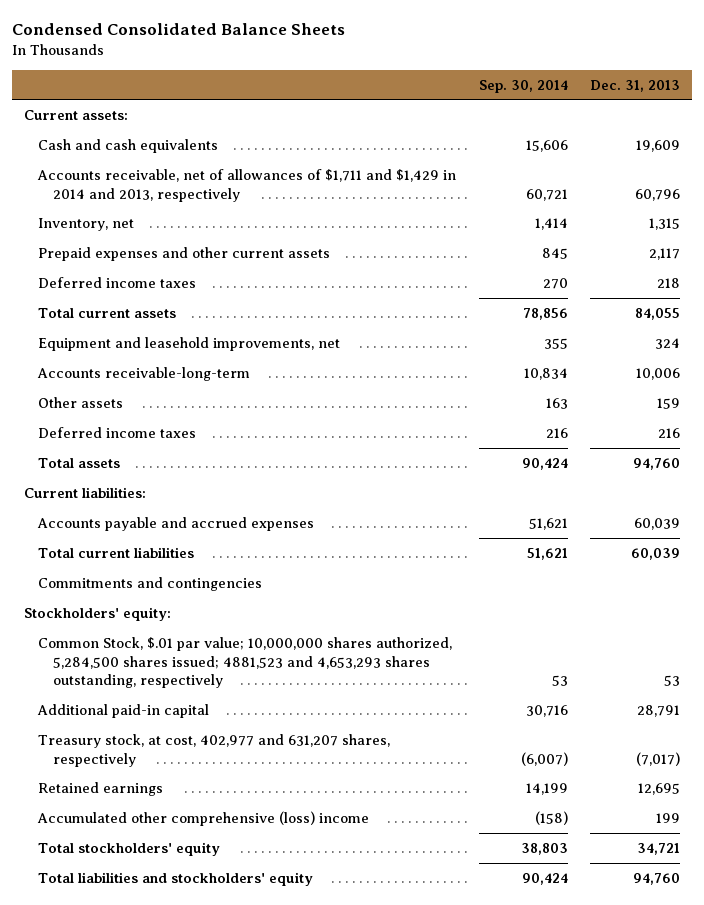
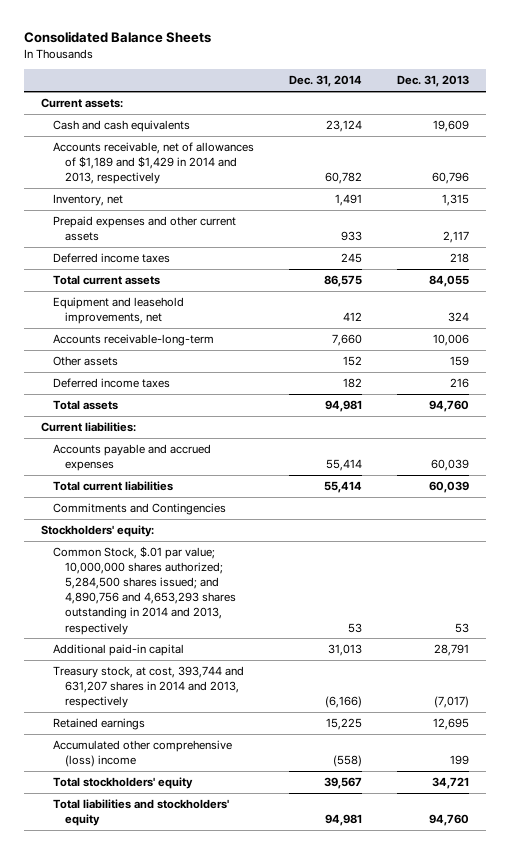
- Condensed Consolidated Balance Sheets
+ Consolidated Balance Sheets
- | Sep. 30, 2014 | Dec. 31, 2013
+ | Dec. 31, 2014 | Dec. 31, 2013
- Accounts receivable, net of allowances of $1,711 and $1,429 in 2014 and 2013, respectively | 60,721 | 60,796
+ Accounts receivable, net of allowances of $1,189 and $1,429 in 2014 and 2013, respectively | 60,782 | 60,796
- Commitments and contingencies
+ Commitments and Contingencies
- Common Stock, $.01 par value; 10,000,000 shares authorized, 5,284,500 shares issued; 4881,523 and 4,653,293 shares outstanding, respectively | 53 | 53
+ Common Stock, $.01 par value; 10,000,000 shares authorized; 5,284,500 shares issued; and 4,890,756 and 4,653,293 shares outstanding in 2014 and 2013, respectively | 53 | 53
- Treasury stock, at cost, 402,977 and 631,207 shares, respectively | (6,007) | (7,017)
+ Treasury stock, at cost, 393,744 and 631,207 shares in 2014 and 2013, respectively | (6,166) | (7,017)

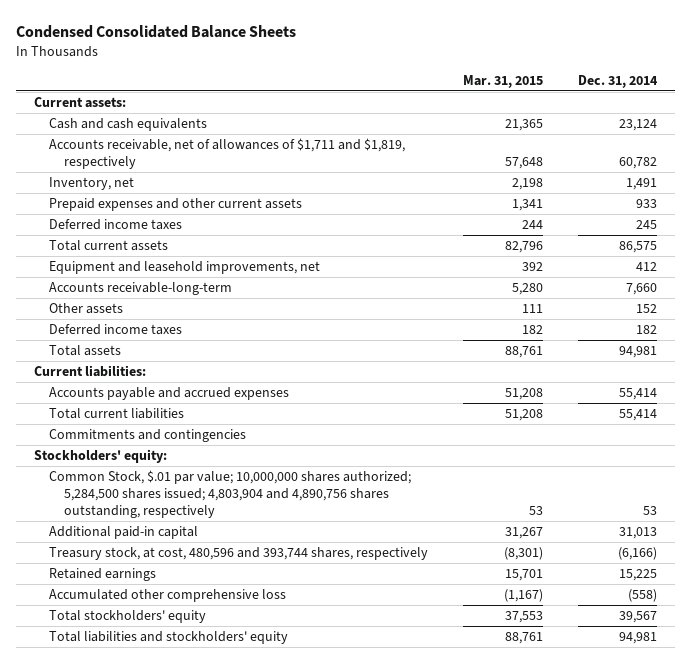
- Consolidated Balance Sheets
+ Condensed Consolidated Balance Sheets
- | Dec. 31, 2014 | Dec. 31, 2013
+ | Mar. 31, 2015 | Dec. 31, 2014
- Accounts receivable, net of allowances of $1,189 and $1,429 in 2014 and 2013, respectively | 60,782 | 60,796
+ Accounts receivable, net of allowances of $1,711 and $1,819, respectively | 57,648 | 60,782
- Commitments and Contingencies
+ Commitments and contingencies
- Common Stock, $.01 par value; 10,000,000 shares authorized; 5,284,500 shares issued; and 4,890,756 and 4,653,293 shares outstanding in 2014 and 2013, respectively | 53 | 53
+ Common Stock, $.01 par value; 10,000,000 shares authorized; 5,284,500 shares issued; 4,803,904 and 4,890,756 shares outstanding, respectively | 53 | 53
- Treasury stock, at cost, 393,744 and 631,207 shares in 2014 and 2013, respectively | (6,166) | (7,017)
+ Treasury stock, at cost, 480,596 and 393,744 shares, respectively | (8,301) | (6,166)
- Accumulated other comprehensive (loss) income | (558) | 199
+ Accumulated other comprehensive loss | (1,167) | (558)

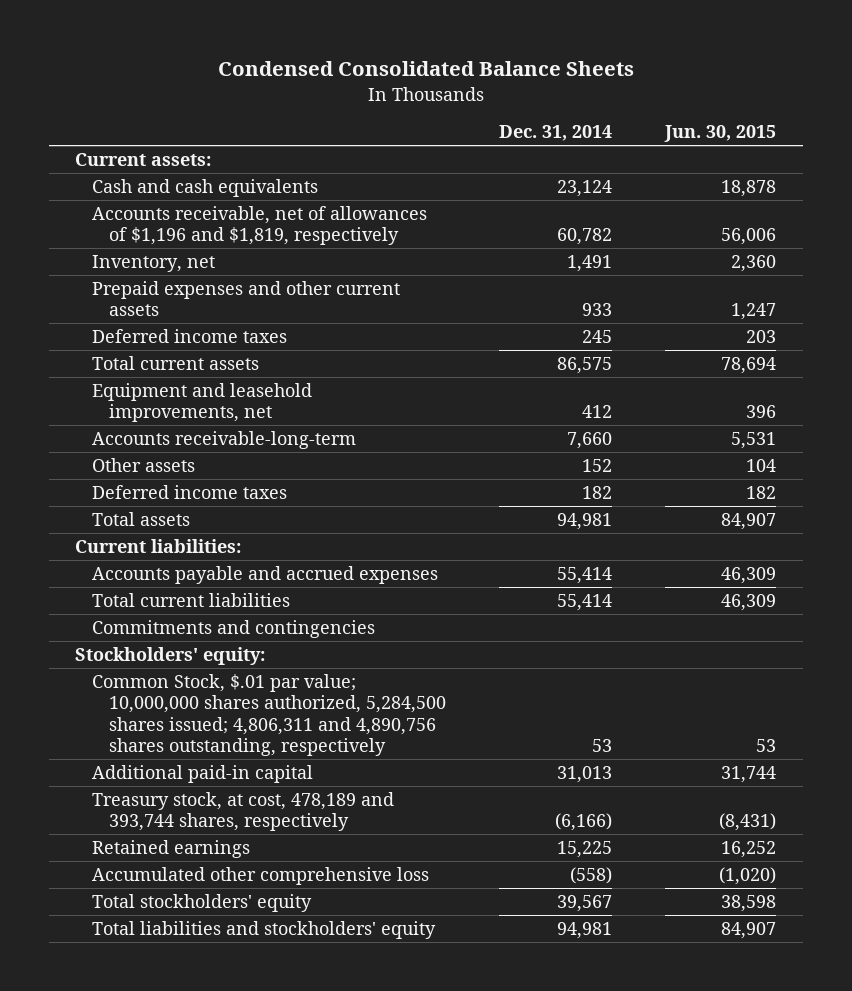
- | Mar. 31, 2015 | Dec. 31, 2014
+ | Dec. 31, 2014 | Jun. 30, 2015
- Accounts receivable, net of allowances of $1,711 and $1,819, respectively | 57,648 | 60,782
+ Accounts receivable, net of allowances of $1,196 and $1,819, respectively | 60,782 | 56,006
- Common Stock, $.01 par value; 10,000,000 shares authorized; 5,284,500 shares issued; 4,803,904 and 4,890,756 shares outstanding, respectively | 53 | 53
+ Common Stock, $.01 par value; 10,000,000 shares authorized, 5,284,500 shares issued; 4,806,311 and 4,890,756 shares outstanding, respectively | 53 | 53
- Treasury stock, at cost, 480,596 and 393,744 shares, respectively | (8,301) | (6,166)
+ Treasury stock, at cost, 478,189 and 393,744 shares, respectively | (6,166) | (8,431)

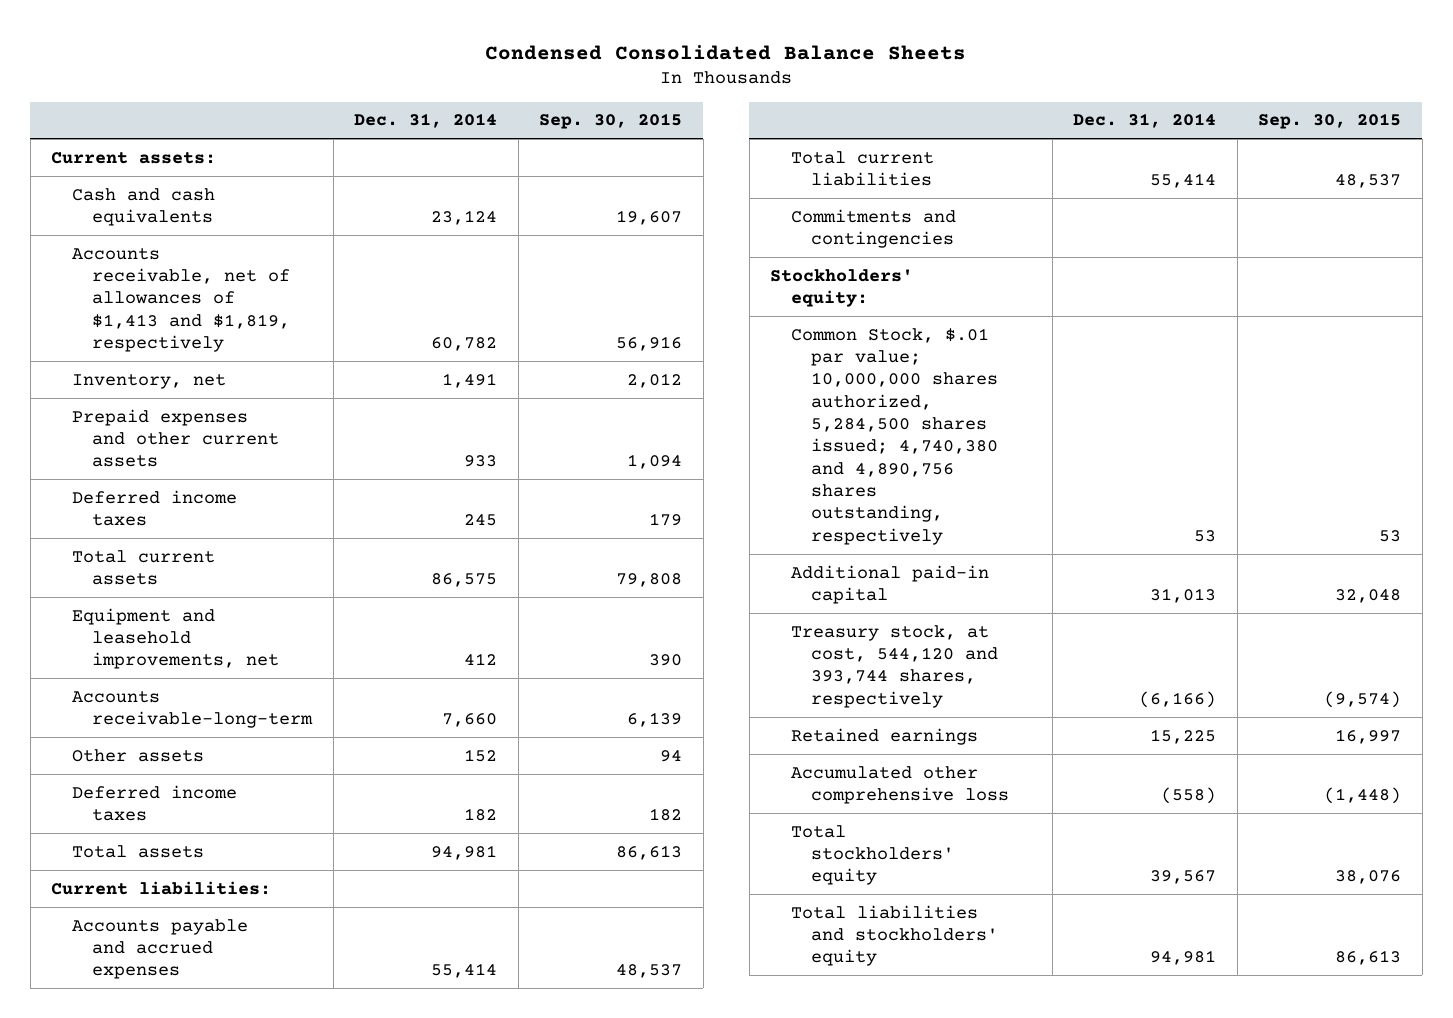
- | Dec. 31, 2014 | Jun. 30, 2015
+ | Dec. 31, 2014 | Sep. 30, 2015
- Accounts receivable, net of allowances of $1,196 and $1,819, respectively | 60,782 | 56,006
+ Accounts receivable, net of allowances of $1,413 and $1,819, respectively | 60,782 | 56,916
- Common Stock, $.01 par value; 10,000,000 shares authorized, 5,284,500 shares issued; 4,806,311 and 4,890,756 shares outstanding, respectively | 53 | 53
+ Common Stock, $.01 par value; 10,000,000 shares authorized, 5,284,500 shares issued; 4,740,380 and 4,890,756 shares outstanding, respectively | 53 | 53
- Treasury stock, at cost, 478,189 and 393,744 shares, respectively | (6,166) | (8,431)
+ Treasury stock, at cost, 544,120 and 393,744 shares, respectively | (6,166) | (9,574)

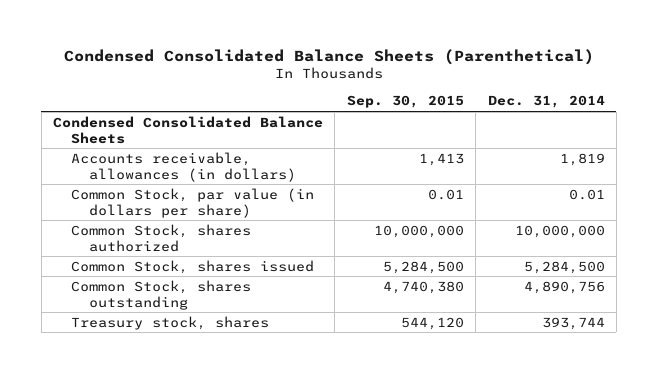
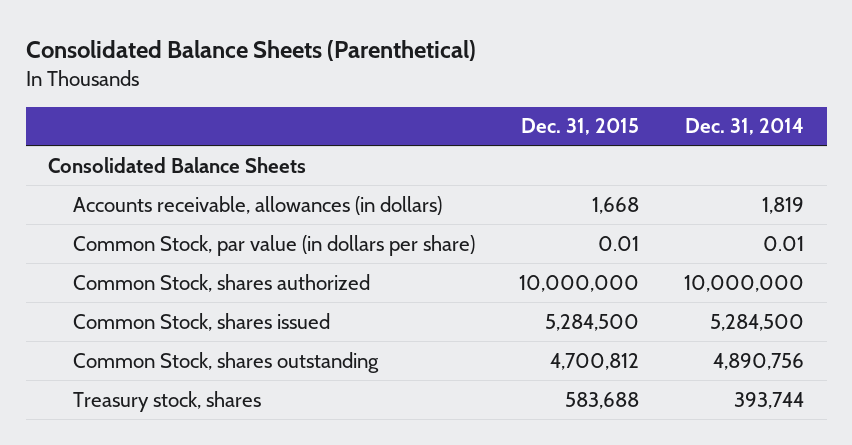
- Condensed Consolidated Balance Sheets (Parenthetical)
+ Consolidated Balance Sheets (Parenthetical)
- | Sep. 30, 2015 | Dec. 31, 2014
+ | Dec. 31, 2015 | Dec. 31, 2014
- Condensed Consolidated Balance Sheets
+ Consolidated Balance Sheets

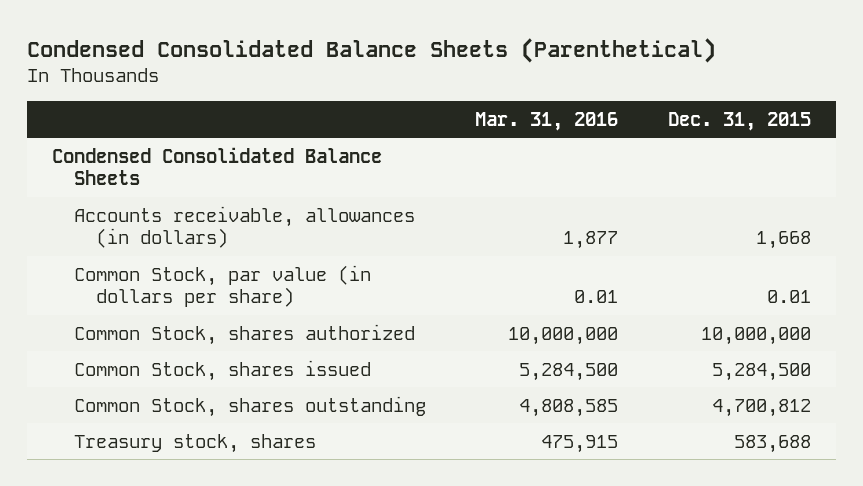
- Consolidated Balance Sheets (Parenthetical)
+ Condensed Consolidated Balance Sheets (Parenthetical)
- | Dec. 31, 2015 | Dec. 31, 2014
+ | Mar. 31, 2016 | Dec. 31, 2015
- Consolidated Balance Sheets
+ Condensed Consolidated Balance Sheets

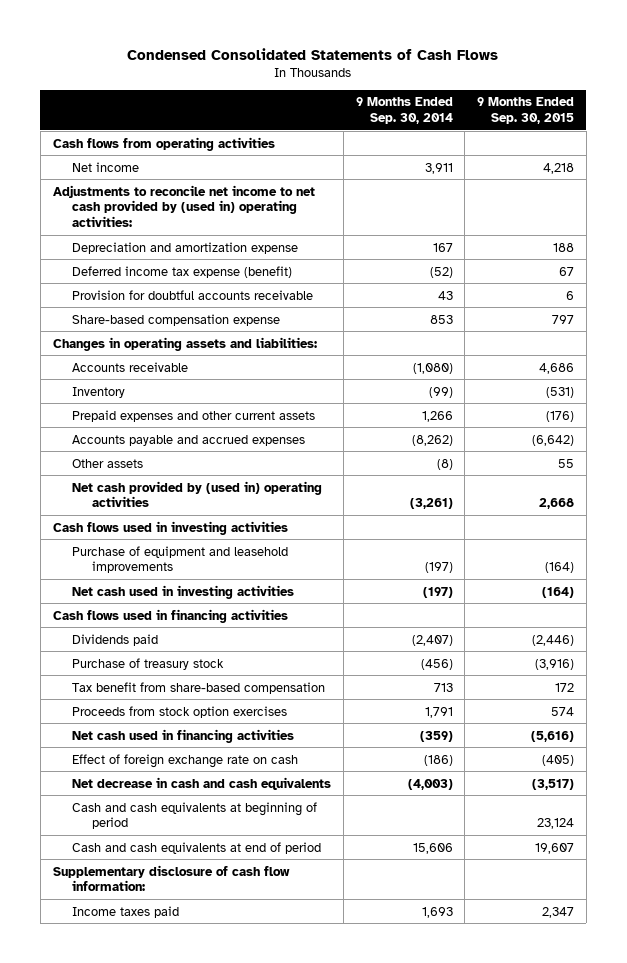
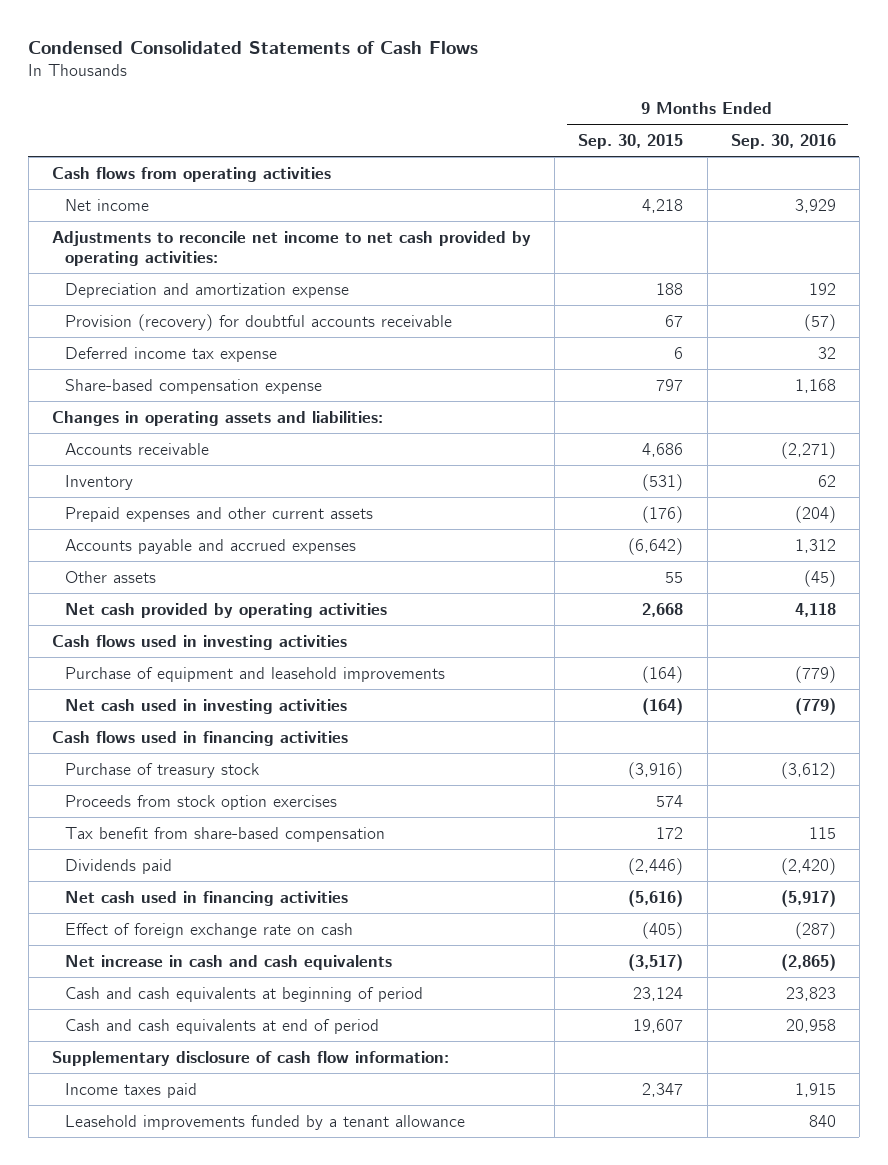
- | 9 Months Ended Sep. 30, 2014 | 9 Months Ended Sep. 30, 2015
+ | 9 Months Ended Sep. 30, 2015 | 9 Months Ended Sep. 30, 2016
- Adjustments to reconcile net income to net cash provided by (used in) operating activities:
+ Adjustments to reconcile net income to net cash provided by operating activities:
- Deferred income tax expense (benefit) | (52) | 67
- Provision for doubtful accounts receivable | 43 | 6
+ Provision (recovery) for doubtful accounts receivable | 67 | (57)
+ Deferred income tax expense | 6 | 32
- Net cash provided by (used in) operating activities | (3,261) | 2,668
+ Net cash provided by operating activities | 2,668 | 4,118
moved down: Tax benefit from share-based compensation | 172 | 115
moved down: Dividends paid | (2,446) | (2,420)
- Net decrease in cash and cash equivalents | (4,003) | (3,517)
+ Net increase in cash and cash equivalents | (3,517) | (2,865)
+ Leasehold improvements funded by a tenant allowance | | 840

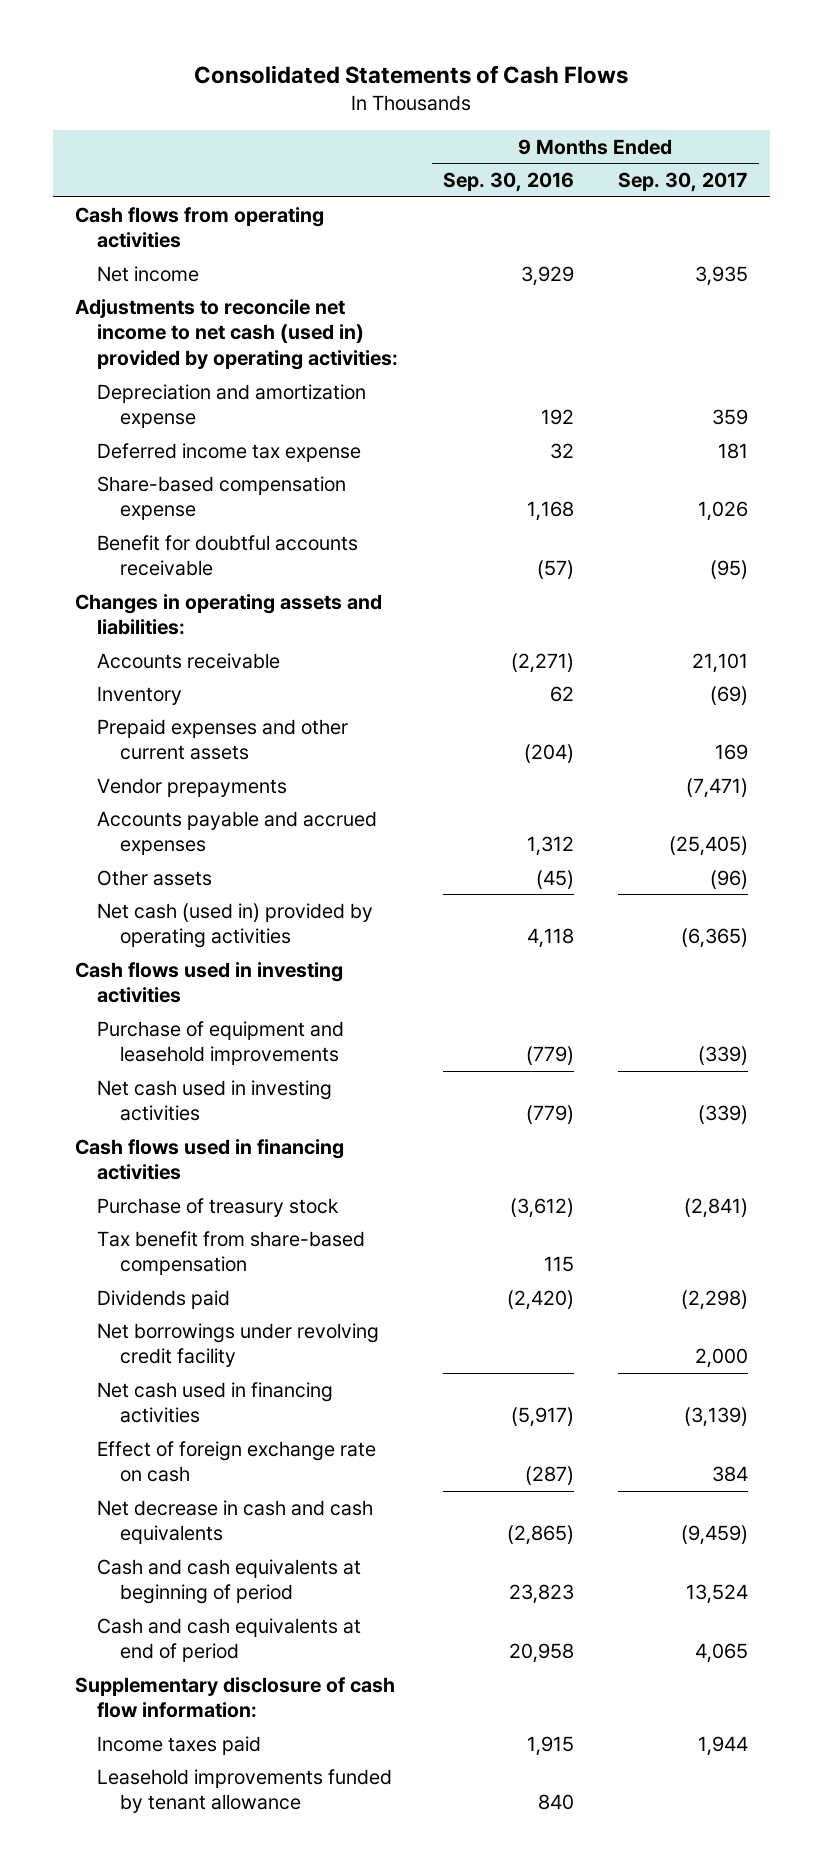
- Condensed Consolidated Statements of Cash Flows
+ Consolidated Statements of Cash Flows
- | 9 Months Ended Sep. 30, 2015 | 9 Months Ended Sep. 30, 2016
+ | 9 Months Ended Sep. 30, 2016 | 9 Months Ended Sep. 30, 2017
- Adjustments to reconcile net income to net cash provided by operating activities:
+ Adjustments to reconcile net income to net cash (used in) provided by operating activities:
- Provision (recovery) for doubtful accounts receivable | 67 | (57)
+ Benefit for doubtful accounts receivable | (57) | (95)
+ Vendor prepayments | | (7,471)
- Net cash provided by operating activities | 2,668 | 4,118
+ Net cash (used in) provided by operating activities | 4,118 | (6,365)
- Proceeds from stock option exercises | 574 |
+ Net borrowings under revolving credit facility | | 2,000
- Net increase in cash and cash equivalents | (3,517) | (2,865)
+ Net decrease in cash and cash equivalents | (2,865) | (9,459)
- Leasehold improvements funded by a tenant allowance | | 840
+ Leasehold improvements funded by tenant allowance | 840 |

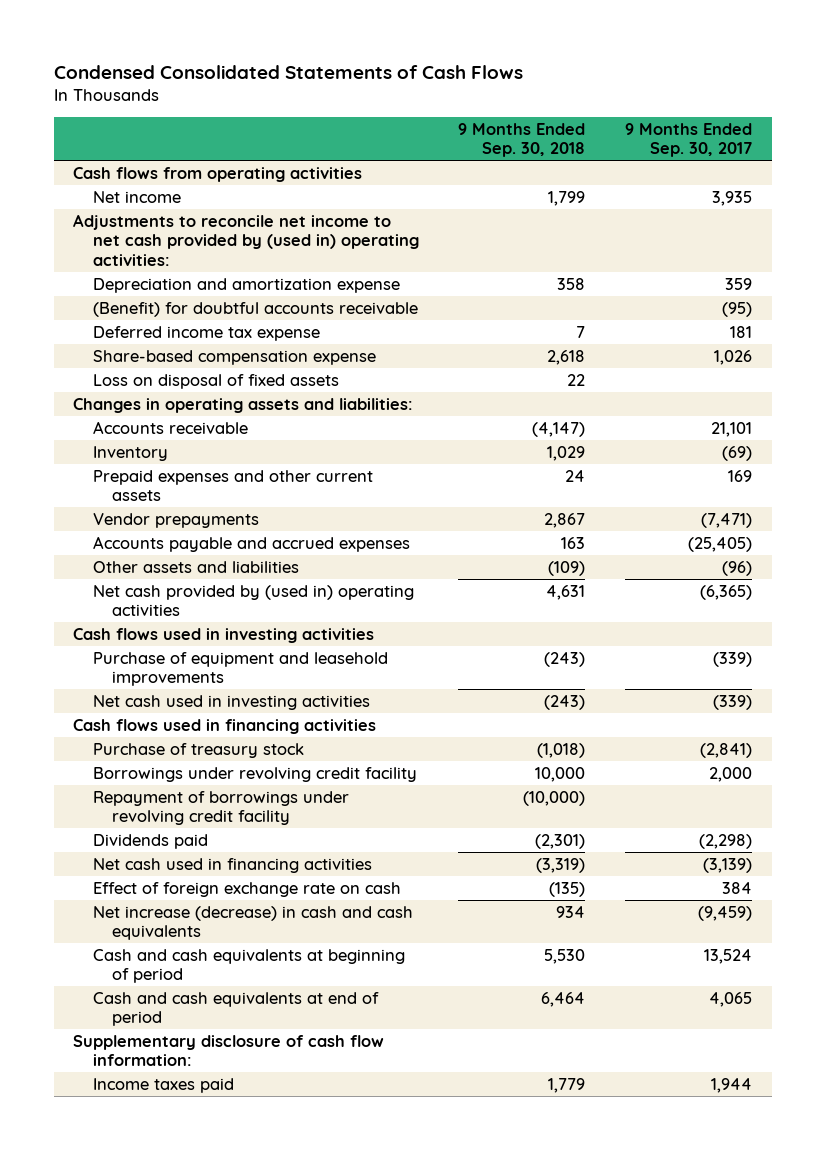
- Consolidated Statements of Cash Flows
+ Condensed Consolidated Statements of Cash Flows
- | 9 Months Ended Sep. 30, 2016 | 9 Months Ended Sep. 30, 2017
+ | 9 Months Ended Sep. 30, 2018 | 9 Months Ended Sep. 30, 2017
- Adjustments to reconcile net income to net cash (used in) provided by operating activities:
+ Adjustments to reconcile net income to net cash provided by (used in) operating activities:
+ (Benefit) for doubtful accounts receivable | | (95)
- Benefit for doubtful accounts receivable | (57) | (95)
+ Loss on disposal of fixed assets | 22 |
- Other assets | (45) | (96)
- Net cash (used in) provided by operating activities | 4,118 | (6,365)
+ Other assets and liabilities | (109) | (96)
+ Net cash provided by (used in) operating activities | 4,631 | (6,365)
- Tax benefit from share-based compensation | 115 |
+ Borrowings under revolving credit facility | 10,000 | 2,000
+ Repayment of borrowings under revolving credit facility | (10,000) |
- Net borrowings under revolving credit facility | | 2,000
- Net decrease in cash and cash equivalents | (2,865) | (9,459)
+ Net increase (decrease) in cash and cash equivalents | 934 | (9,459)
- Leasehold improvements funded by tenant allowance | 840 |

